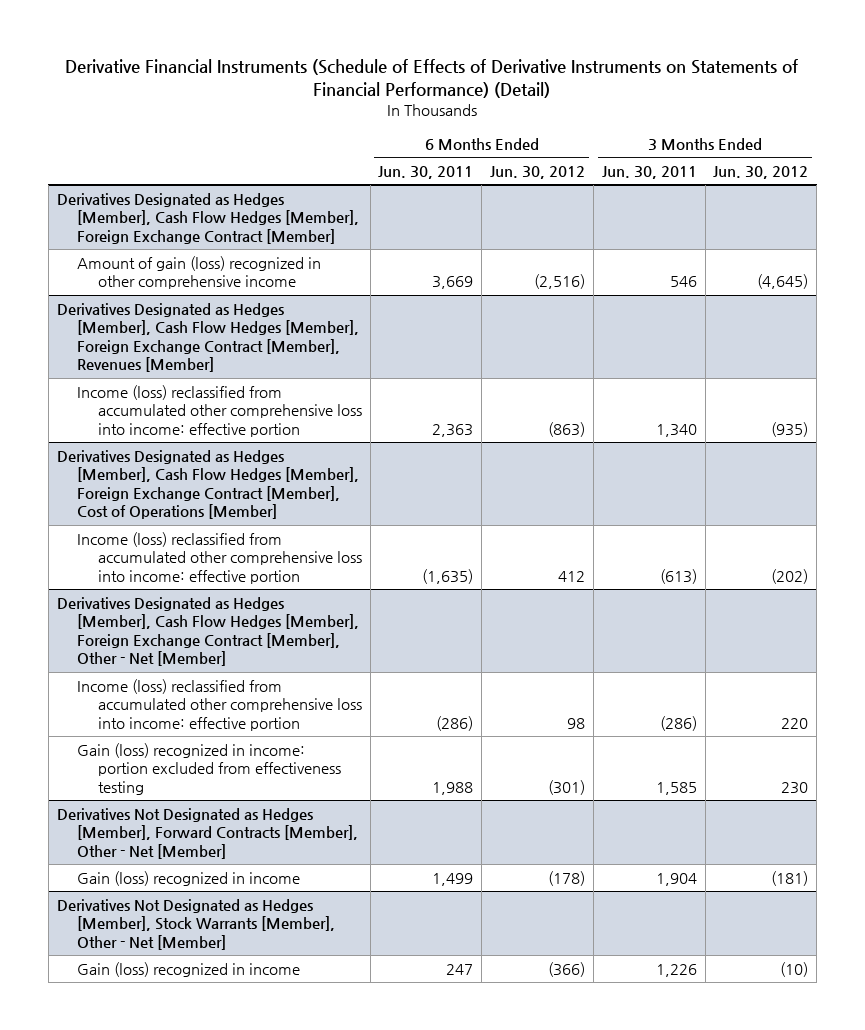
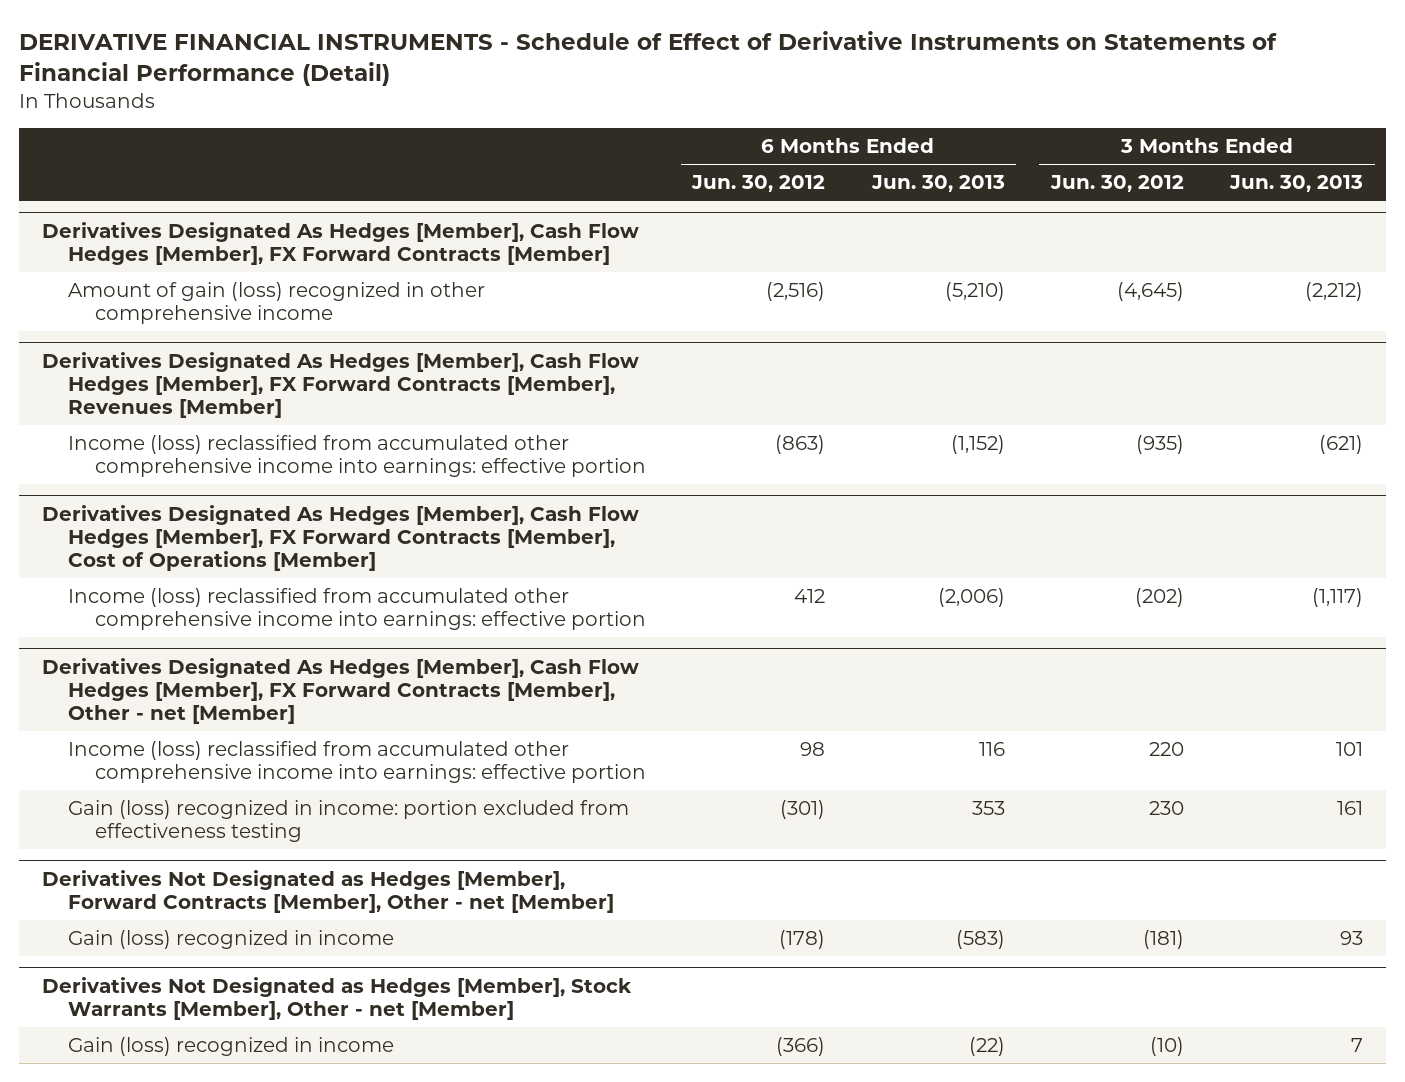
- Derivative Financial Instruments (Schedule of Effects of Derivative Instruments on Statements of Financial Performance) (Detail)
+ DERIVATIVE FINANCIAL INSTRUMENTS - Schedule of Effect of Derivative Instruments on Statements of Financial Performance (Detail)
- | 6 Months Ended Jun. 30, 2011 | 6 Months Ended Jun. 30, 2012 | 3 Months Ended Jun. 30, 2011 | 3 Months Ended Jun. 30, 2012
+ | 6 Months Ended Jun. 30, 2012 | 6 Months Ended Jun. 30, 2013 | 3 Months Ended Jun. 30, 2012 | 3 Months Ended Jun. 30, 2013
- Derivatives Designated as Hedges [Member], Cash Flow Hedges [Member], Foreign Exchange Contract [Member]
+ Derivatives Designated As Hedges [Member], Cash Flow Hedges [Member], FX Forward Contracts [Member]
- Derivatives Designated as Hedges [Member], Cash Flow Hedges [Member], Foreign Exchange Contract [Member], Revenues [Member]
- Income (loss) reclassified from accumulated other comprehensive loss into income: effective portion | 2,363 | (863) | 1,340 | (935)
- Derivatives Designated as Hedges [Member], Cash Flow Hedges [Member], Foreign Exchange Contract [Member], Cost of Operations [Member]
- Income (loss) reclassified from accumulated other comprehensive loss into income: effective portion | (1,635) | 412 | (613) | (202)
- Derivatives Designated as Hedges [Member], Cash Flow Hedges [Member], Foreign Exchange Contract [Member], Other - Net [Member]
- Income (loss) reclassified from accumulated other comprehensive loss into income: effective portion | (286) | 98 | (286) | 220
+ Derivatives Designated As Hedges [Member], Cash Flow Hedges [Member], FX Forward Contracts [Member], Revenues [Member]
+ Income (loss) reclassified from accumulated other comprehensive income into earnings: effective portion | (863) | (1,152) | (935) | (621)
+ Derivatives Designated As Hedges [Member], Cash Flow Hedges [Member], FX Forward Contracts [Member], Cost of Operations [Member]
+ Income (loss) reclassified from accumulated other comprehensive income into earnings: effective portion | 412 | (2,006) | (202) | (1,117)
+ Derivatives Designated As Hedges [Member], Cash Flow Hedges [Member], FX Forward Contracts [Member], Other - net [Member]
+ Income (loss) reclassified from accumulated other comprehensive income into earnings: effective portion | 98 | 116 | 220 | 101
- Derivatives Not Designated as Hedges [Member], Forward Contracts [Member], Other - Net [Member]
+ Derivatives Not Designated as Hedges [Member], Forward Contracts [Member], Other - net [Member]
- Derivatives Not Designated as Hedges [Member], Stock Warrants [Member], Other - Net [Member]
+ Derivatives Not Designated as Hedges [Member], Stock Warrants [Member], Other - net [Member]

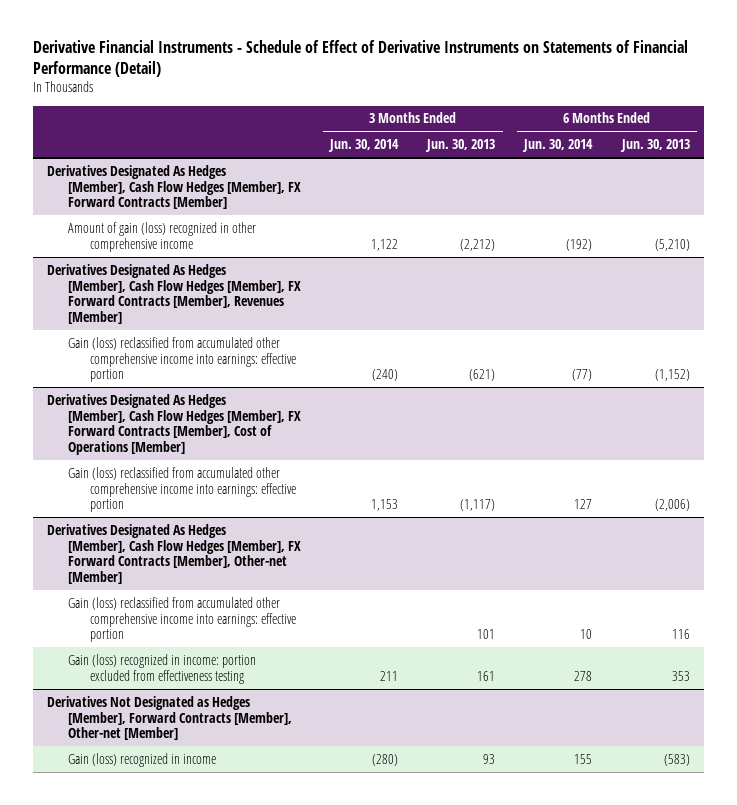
- DERIVATIVE FINANCIAL INSTRUMENTS - Schedule of Effect of Derivative Instruments on Statements of Financial Performance (Detail)
+ Derivative Financial Instruments - Schedule of Effect of Derivative Instruments on Statements of Financial Performance (Detail)
- | 6 Months Ended Jun. 30, 2012 | 6 Months Ended Jun. 30, 2013 | 3 Months Ended Jun. 30, 2012 | 3 Months Ended Jun. 30, 2013
+ | 3 Months Ended Jun. 30, 2014 | 3 Months Ended Jun. 30, 2013 | 6 Months Ended Jun. 30, 2014 | 6 Months Ended Jun. 30, 2013
@ Derivatives Designated As Hedges [Member], Cash Flow Hedges [Member], FX Forward Contracts [Member], Revenues [Member]
- Income (loss) reclassified from accumulated other comprehensive income into earnings: effective portion | (863) | (1,152) | (935) | (621)
+ Gain (loss) reclassified from accumulated other comprehensive income into earnings: effective portion | (240) | (621) | (77) | (1,152)
@ Derivatives Designated As Hedges [Member], Cash Flow Hedges [Member], FX Forward Contracts [Member], Cost of Operations [Member]
- Income (loss) reclassified from accumulated other comprehensive income into earnings: effective portion | 412 | (2,006) | (202) | (1,117)
- Derivatives Designated As Hedges [Member], Cash Flow Hedges [Member], FX Forward Contracts [Member], Other - net [Member]
- Income (loss) reclassified from accumulated other comprehensive income into earnings: effective portion | 98 | 116 | 220 | 101
@ Derivatives Designated As Hedges [Member], Cash Flow Hedges [Member], FX Forward Contracts [Member], Cost of Operations [Member]
+ Gain (loss) reclassified from accumulated other comprehensive income into earnings: effective portion | 1,153 | (1,117) | 127 | (2,006)
+ Derivatives Designated As Hedges [Member], Cash Flow Hedges [Member], FX Forward Contracts [Member], Other-net [Member]
+ Gain (loss) reclassified from accumulated other comprehensive income into earnings: effective portion | | 101 | 10 | 116
- Derivatives Not Designated as Hedges [Member], Forward Contracts [Member], Other - net [Member]
+ Derivatives Not Designated as Hedges [Member], Forward Contracts [Member], Other-net [Member]
- Derivatives Not Designated as Hedges [Member], Stock Warrants [Member], Other - net [Member]
- Gain (loss) recognized in income | (366) | (22) | (10) | 7

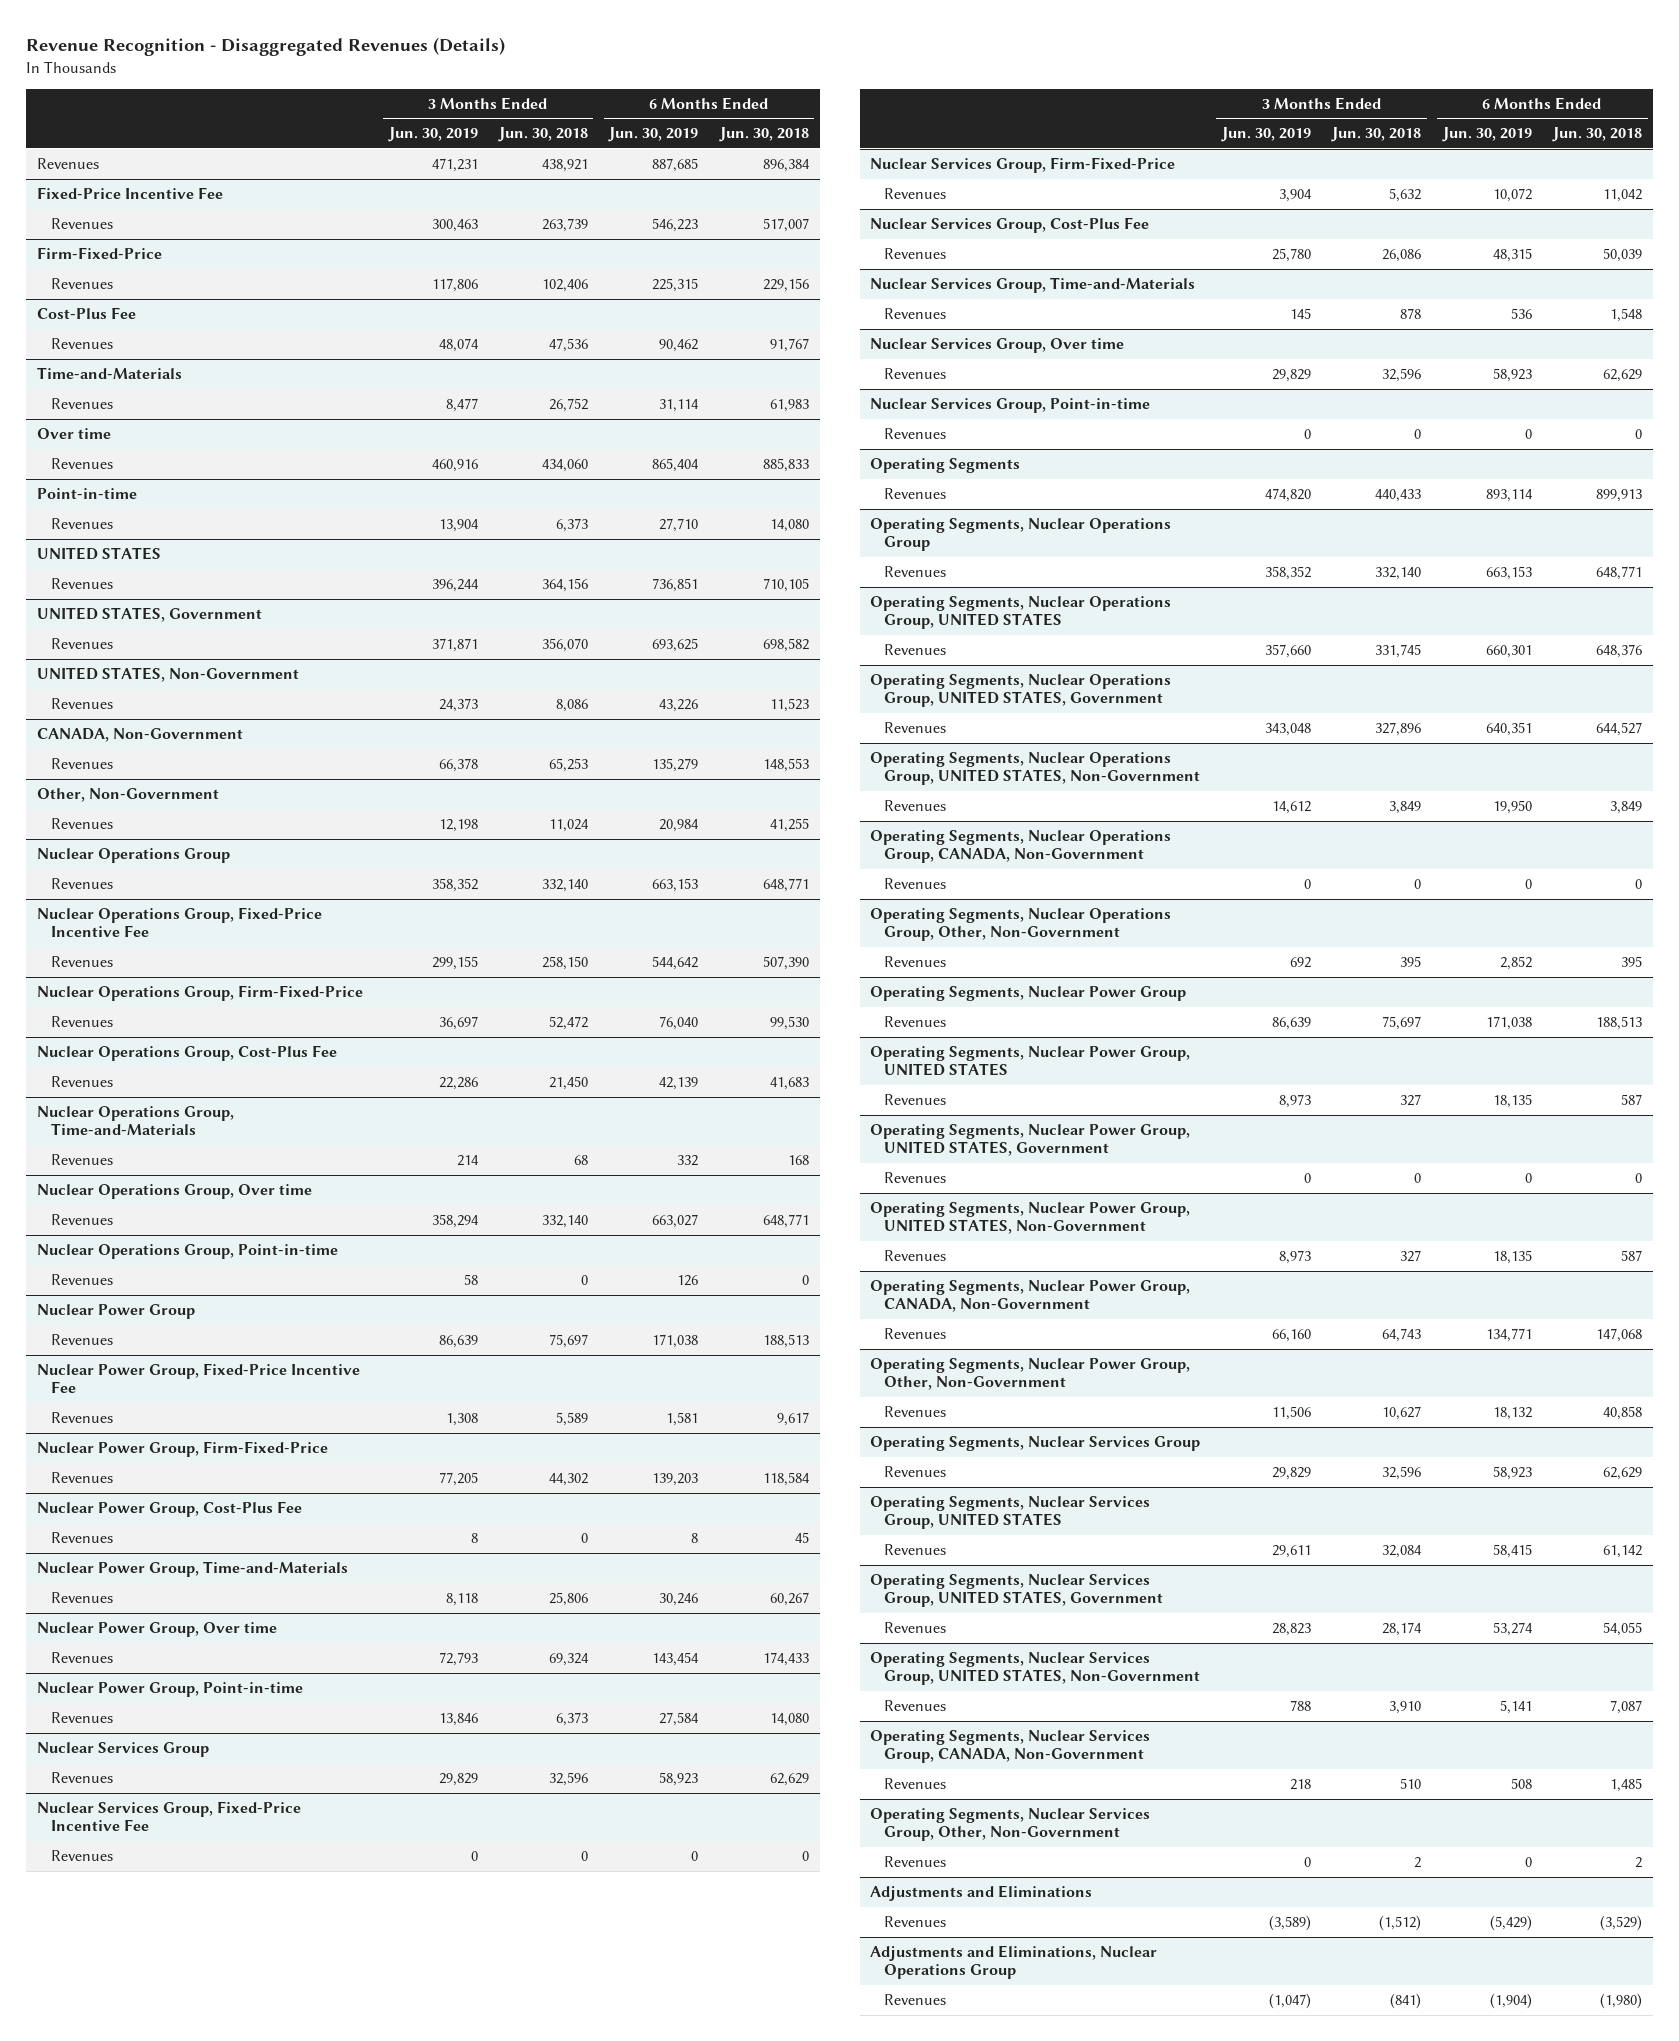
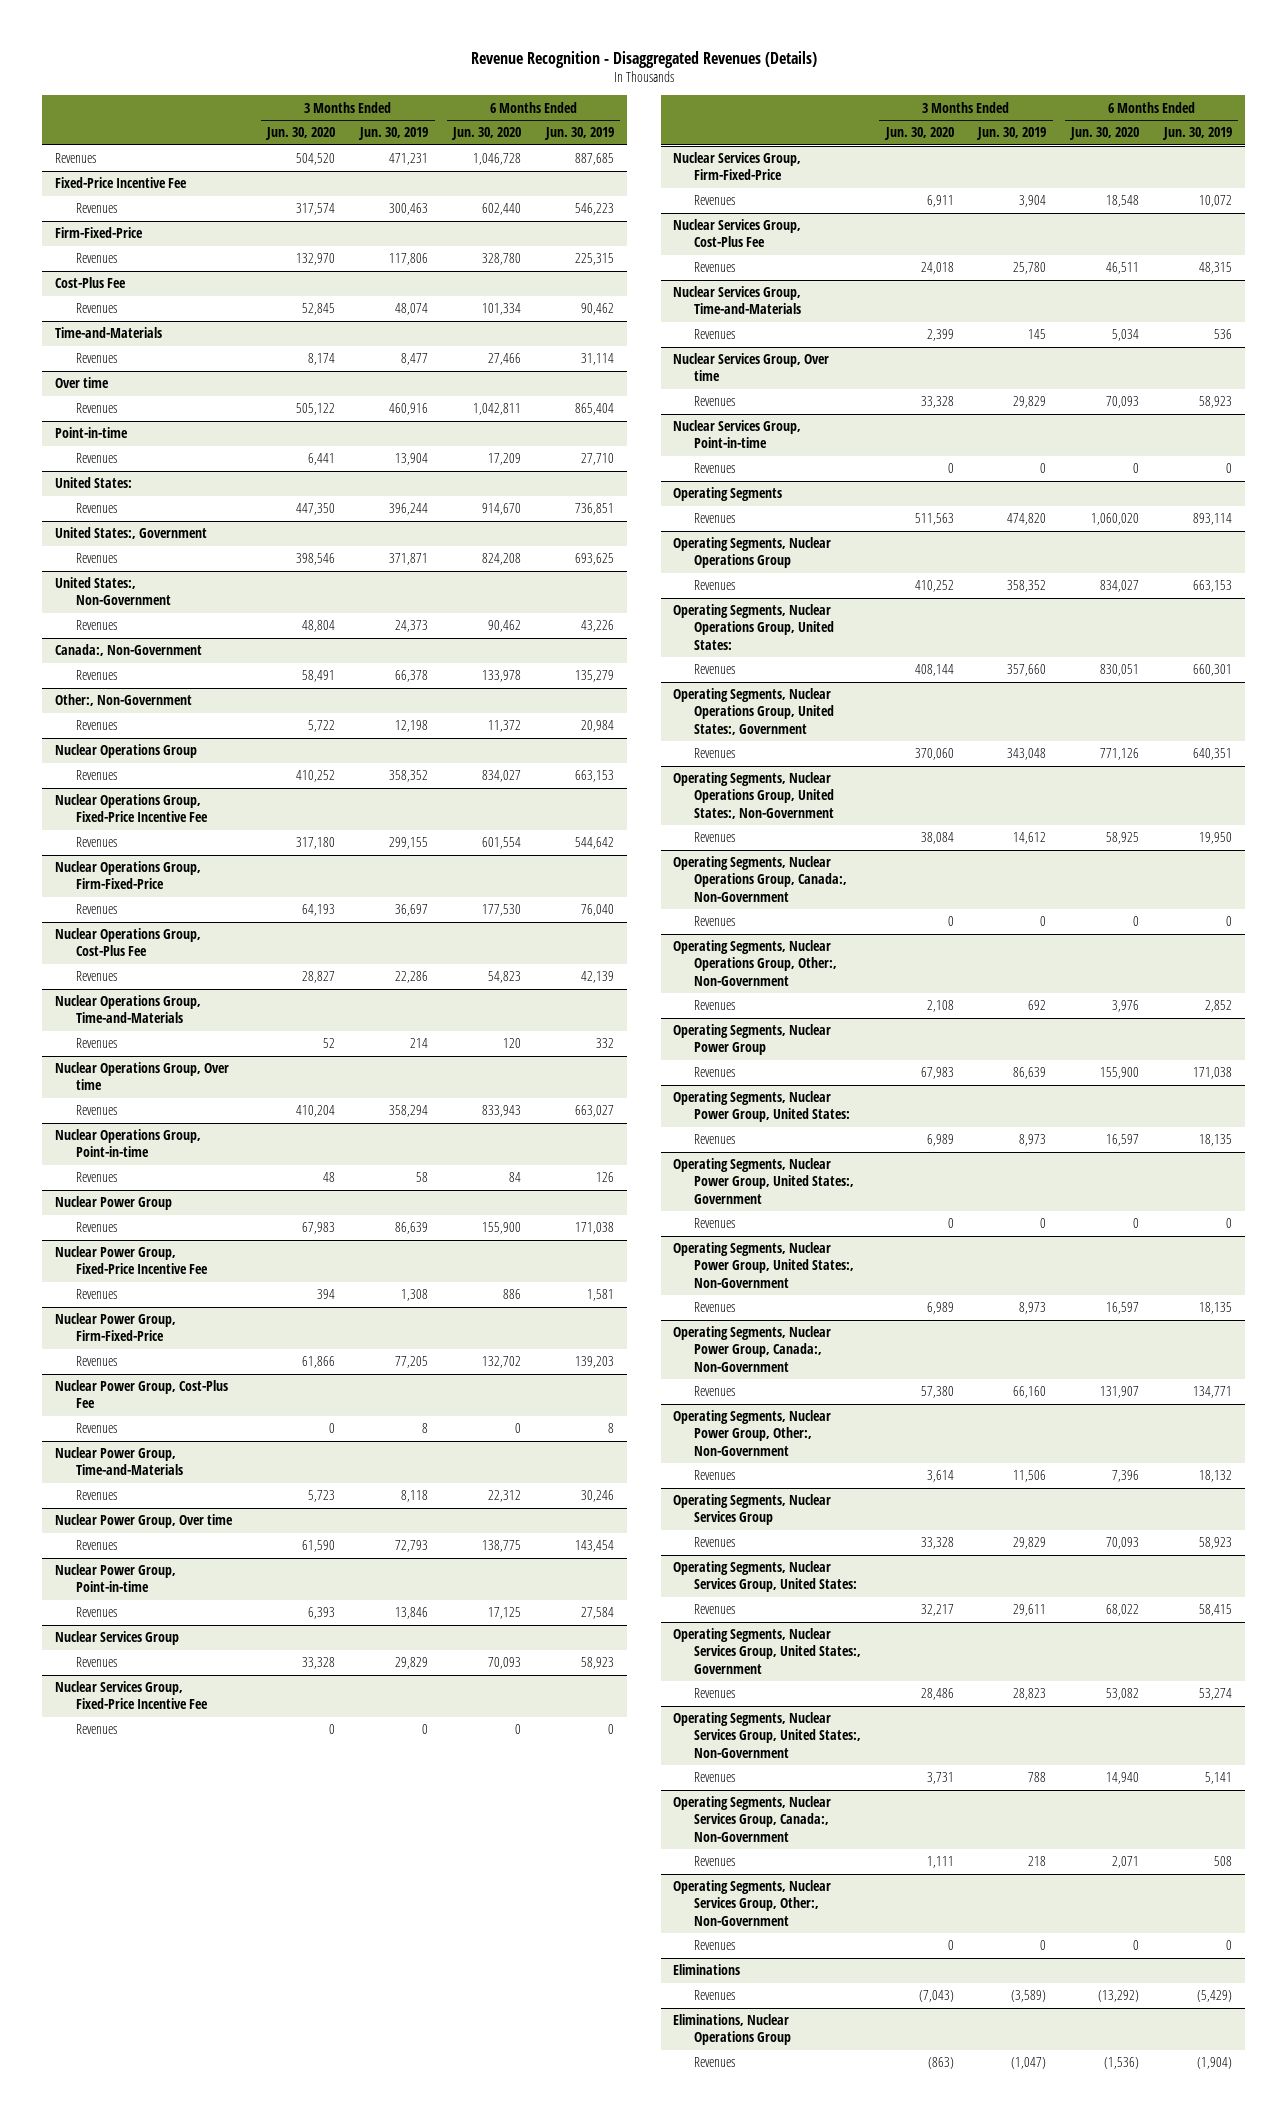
- | 3 Months Ended Jun. 30, 2019 | 3 Months Ended Jun. 30, 2018 | 6 Months Ended Jun. 30, 2019 | 6 Months Ended Jun. 30, 2018
+ | 3 Months Ended Jun. 30, 2020 | 3 Months Ended Jun. 30, 2019 | 6 Months Ended Jun. 30, 2020 | 6 Months Ended Jun. 30, 2019
- UNITED STATES
+ United States:
- UNITED STATES, Government
+ United States:, Government
- UNITED STATES, Non-Government
+ United States:, Non-Government
- CANADA, Non-Government
+ Canada:, Non-Government
- Other, Non-Government
+ Other:, Non-Government
- Operating Segments, Nuclear Operations Group, UNITED STATES
+ Operating Segments, Nuclear Operations Group, United States:
- Operating Segments, Nuclear Operations Group, UNITED STATES, Government
+ Operating Segments, Nuclear Operations Group, United States:, Government
- Operating Segments, Nuclear Operations Group, UNITED STATES, Non-Government
+ Operating Segments, Nuclear Operations Group, United States:, Non-Government
- Operating Segments, Nuclear Operations Group, CANADA, Non-Government
+ Operating Segments, Nuclear Operations Group, Canada:, Non-Government
- Operating Segments, Nuclear Operations Group, Other, Non-Government
+ Operating Segments, Nuclear Operations Group, Other:, Non-Government
- Operating Segments, Nuclear Power Group, UNITED STATES
+ Operating Segments, Nuclear Power Group, United States:
- Operating Segments, Nuclear Power Group, UNITED STATES, Government
+ Operating Segments, Nuclear Power Group, United States:, Government
- Operating Segments, Nuclear Power Group, UNITED STATES, Non-Government
+ Operating Segments, Nuclear Power Group, United States:, Non-Government
- Operating Segments, Nuclear Power Group, CANADA, Non-Government
+ Operating Segments, Nuclear Power Group, Canada:, Non-Government
- Operating Segments, Nuclear Power Group, Other, Non-Government
+ Operating Segments, Nuclear Power Group, Other:, Non-Government
- Operating Segments, Nuclear Services Group, UNITED STATES
+ Operating Segments, Nuclear Services Group, United States:
- Operating Segments, Nuclear Services Group, UNITED STATES, Government
+ Operating Segments, Nuclear Services Group, United States:, Government
- Operating Segments, Nuclear Services Group, UNITED STATES, Non-Government
+ Operating Segments, Nuclear Services Group, United States:, Non-Government
- Operating Segments, Nuclear Services Group, CANADA, Non-Government
+ Operating Segments, Nuclear Services Group, Canada:, Non-Government
- Operating Segments, Nuclear Services Group, Other, Non-Government
+ Operating Segments, Nuclear Services Group, Other:, Non-Government
- Adjustments and Eliminations
+ Eliminations
- Adjustments and Eliminations, Nuclear Operations Group
+ Eliminations, Nuclear Operations Group

